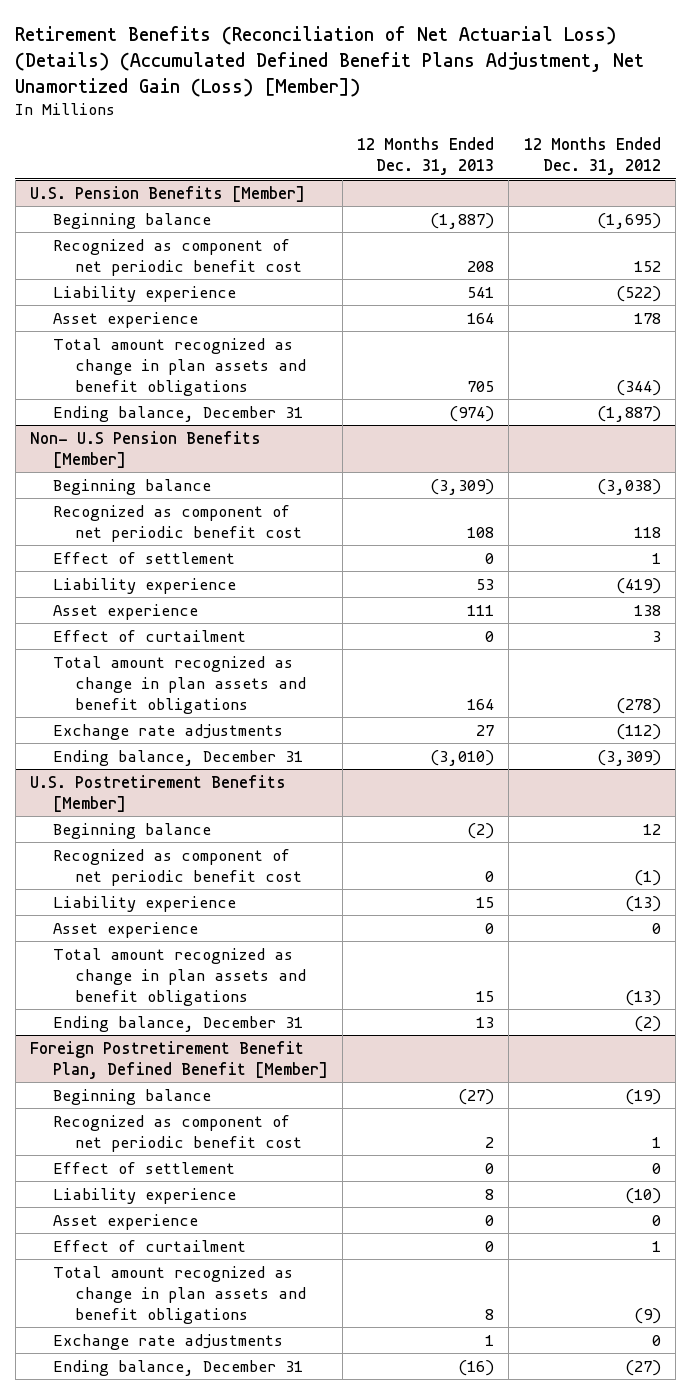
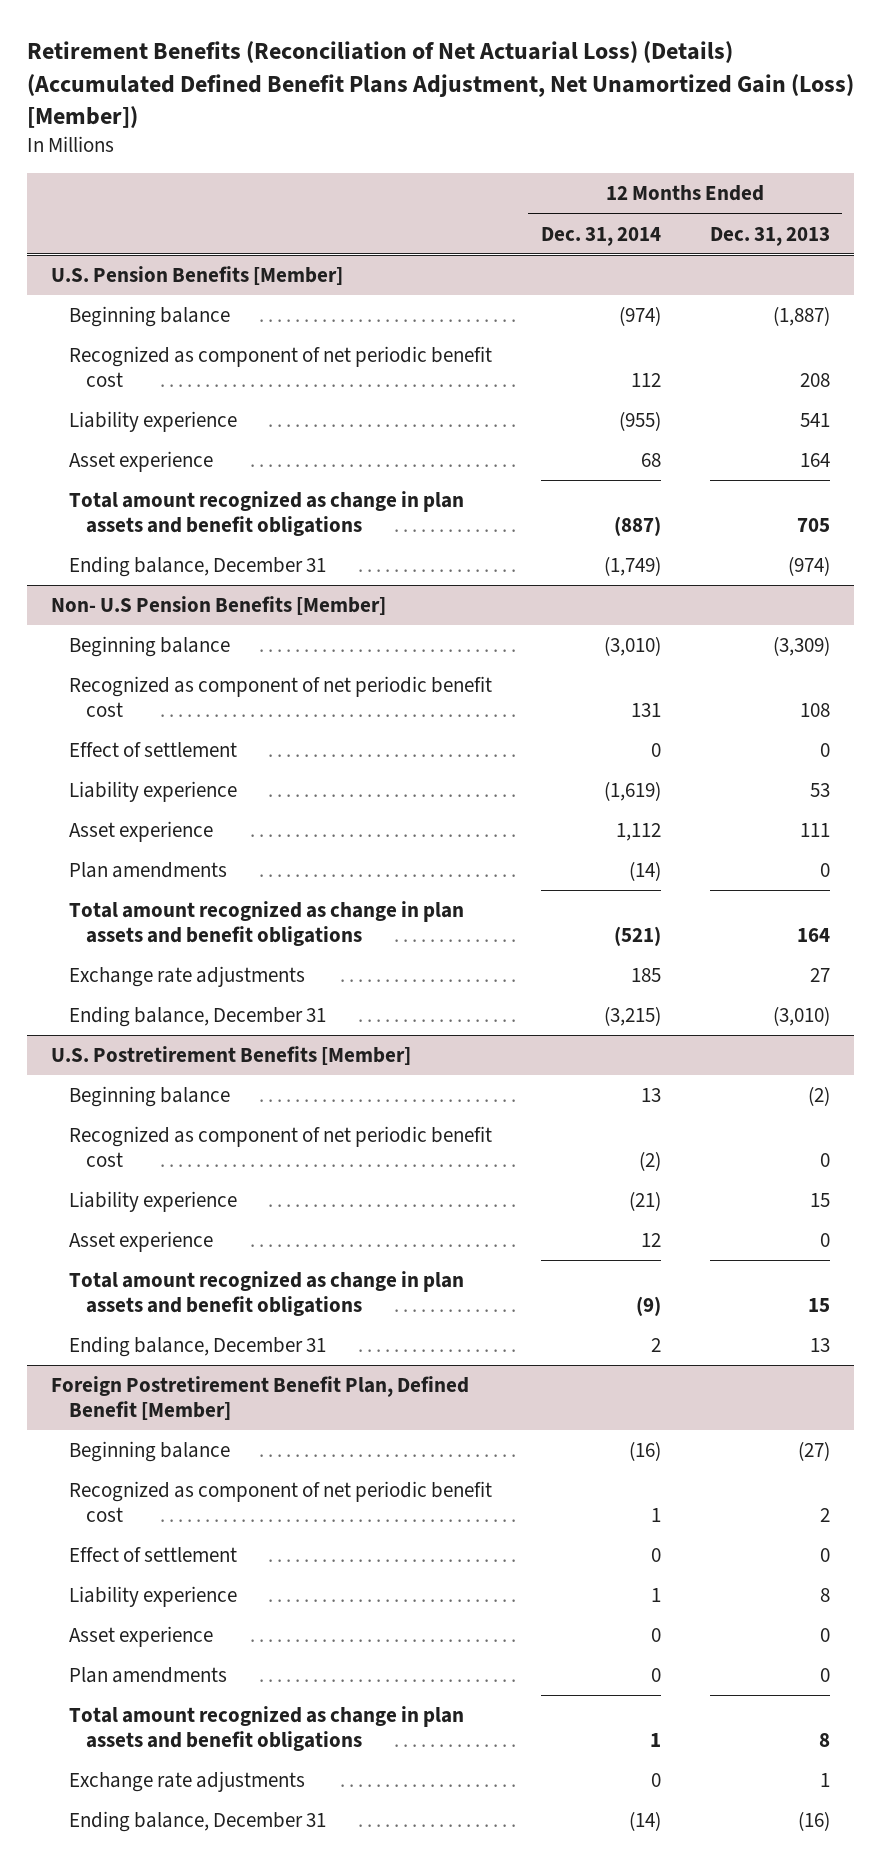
- | 12 Months Ended Dec. 31, 2013 | 12 Months Ended Dec. 31, 2012
+ | 12 Months Ended Dec. 31, 2014 | 12 Months Ended Dec. 31, 2013
@ Non- U.S Pension Benefits [Member]
- Effect of curtailment | 0 | 3
+ Plan amendments | (14) | 0
@ Foreign Postretirement Benefit Plan, Defined Benefit [Member]
- Effect of curtailment | 0 | 1
+ Plan amendments | 0 | 0

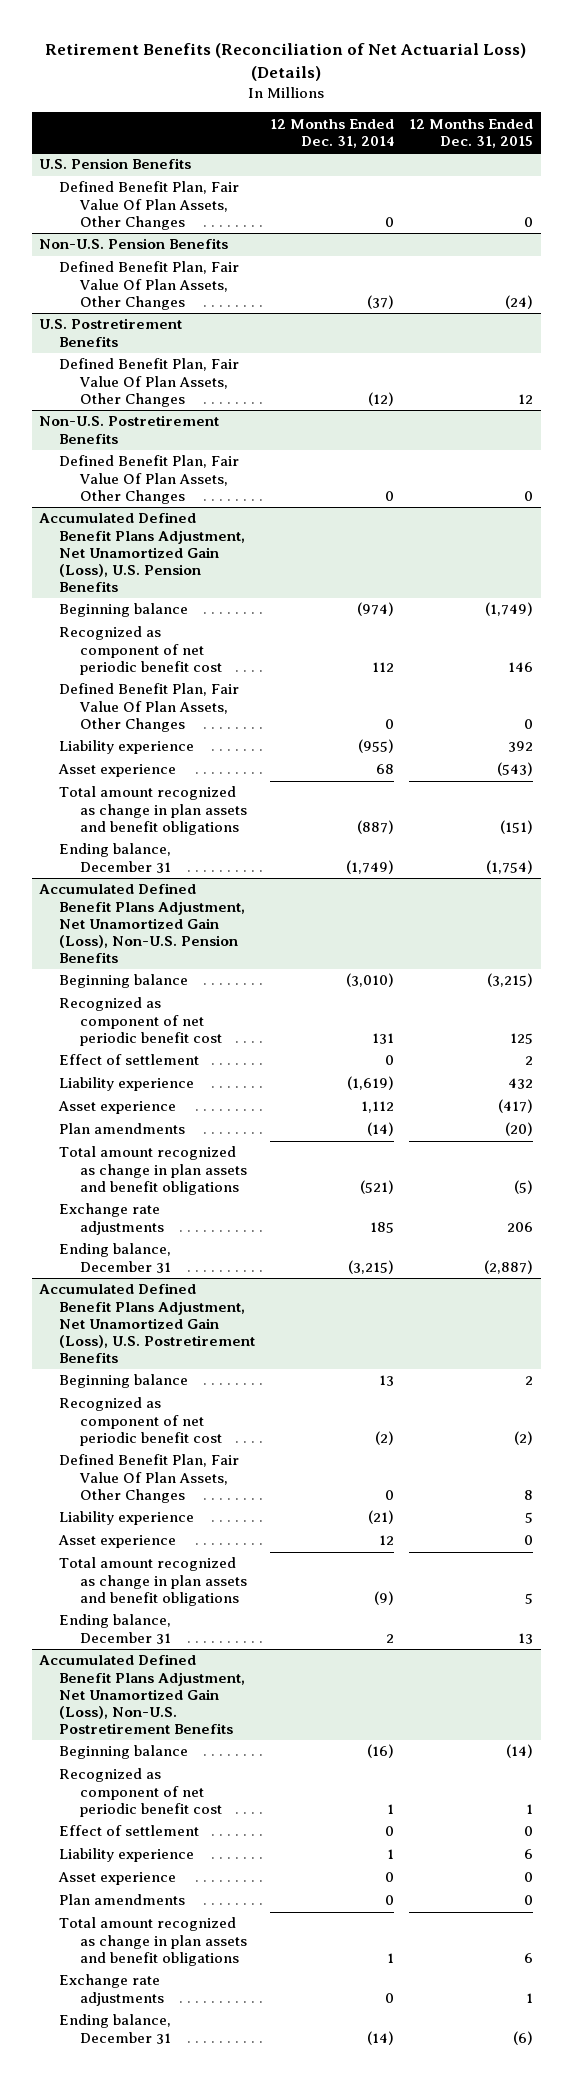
- Retirement Benefits (Reconciliation of Net Actuarial Loss) (Details) (Accumulated Defined Benefit Plans Adjustment, Net Unamortized Gain (Loss) [Member])
+ Retirement Benefits (Reconciliation of Net Actuarial Loss) (Details)
- | 12 Months Ended Dec. 31, 2014 | 12 Months Ended Dec. 31, 2013
+ | 12 Months Ended Dec. 31, 2014 | 12 Months Ended Dec. 31, 2015
- U.S. Pension Benefits [Member]
+ U.S. Pension Benefits
+ Defined Benefit Plan, Fair Value Of Plan Assets, Other Changes | 0 | 0
+ Non-U.S. Pension Benefits
+ Defined Benefit Plan, Fair Value Of Plan Assets, Other Changes | (37) | (24)
+ U.S. Postretirement Benefits
+ Defined Benefit Plan, Fair Value Of Plan Assets, Other Changes | (12) | 12
+ Non-U.S. Postretirement Benefits
+ Defined Benefit Plan, Fair Value Of Plan Assets, Other Changes | 0 | 0
+ Accumulated Defined Benefit Plans Adjustment, Net Unamortized Gain (Loss), U.S. Pension Benefits
+ Defined Benefit Plan, Fair Value Of Plan Assets, Other Changes | 0 | 0
- Non- U.S Pension Benefits [Member]
+ Accumulated Defined Benefit Plans Adjustment, Net Unamortized Gain (Loss), Non-U.S. Pension Benefits
- U.S. Postretirement Benefits [Member]
+ Accumulated Defined Benefit Plans Adjustment, Net Unamortized Gain (Loss), U.S. Postretirement Benefits
+ Defined Benefit Plan, Fair Value Of Plan Assets, Other Changes | 0 | 8
- Foreign Postretirement Benefit Plan, Defined Benefit [Member]
+ Accumulated Defined Benefit Plans Adjustment, Net Unamortized Gain (Loss), Non-U.S. Postretirement Benefits

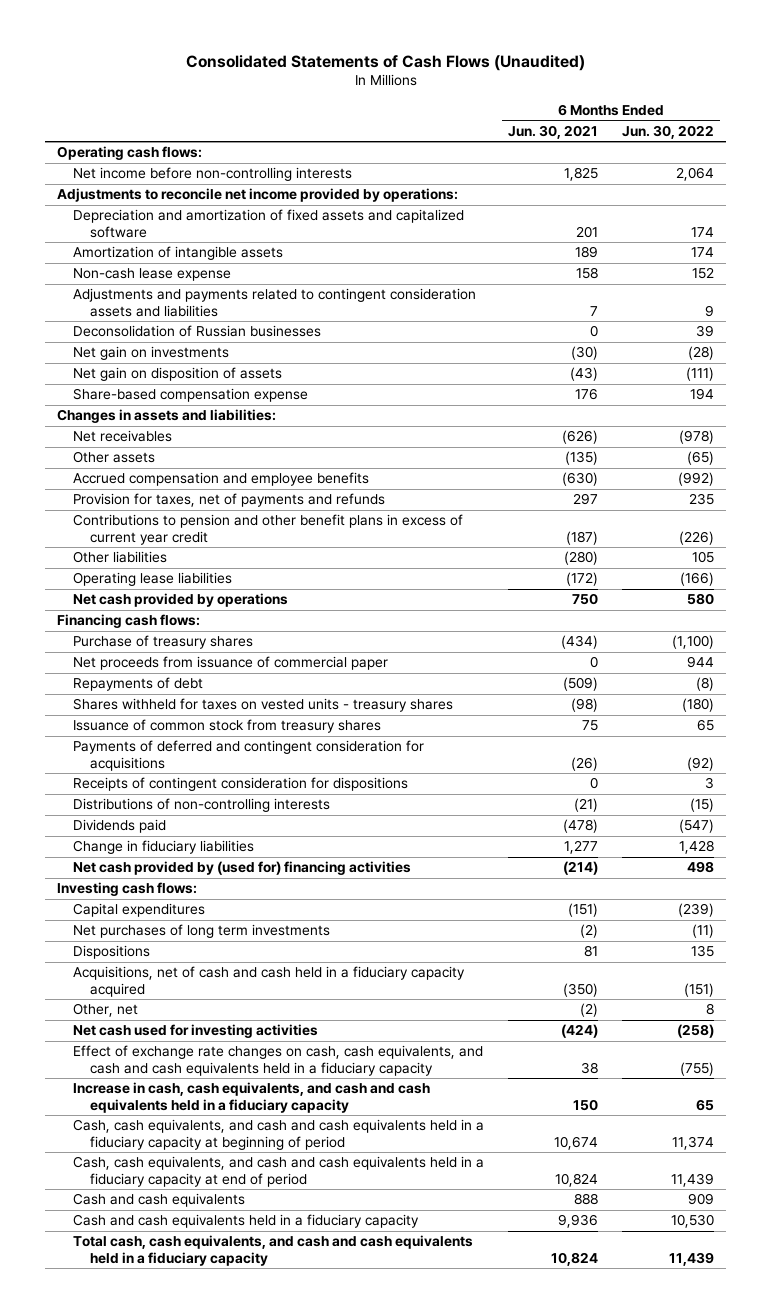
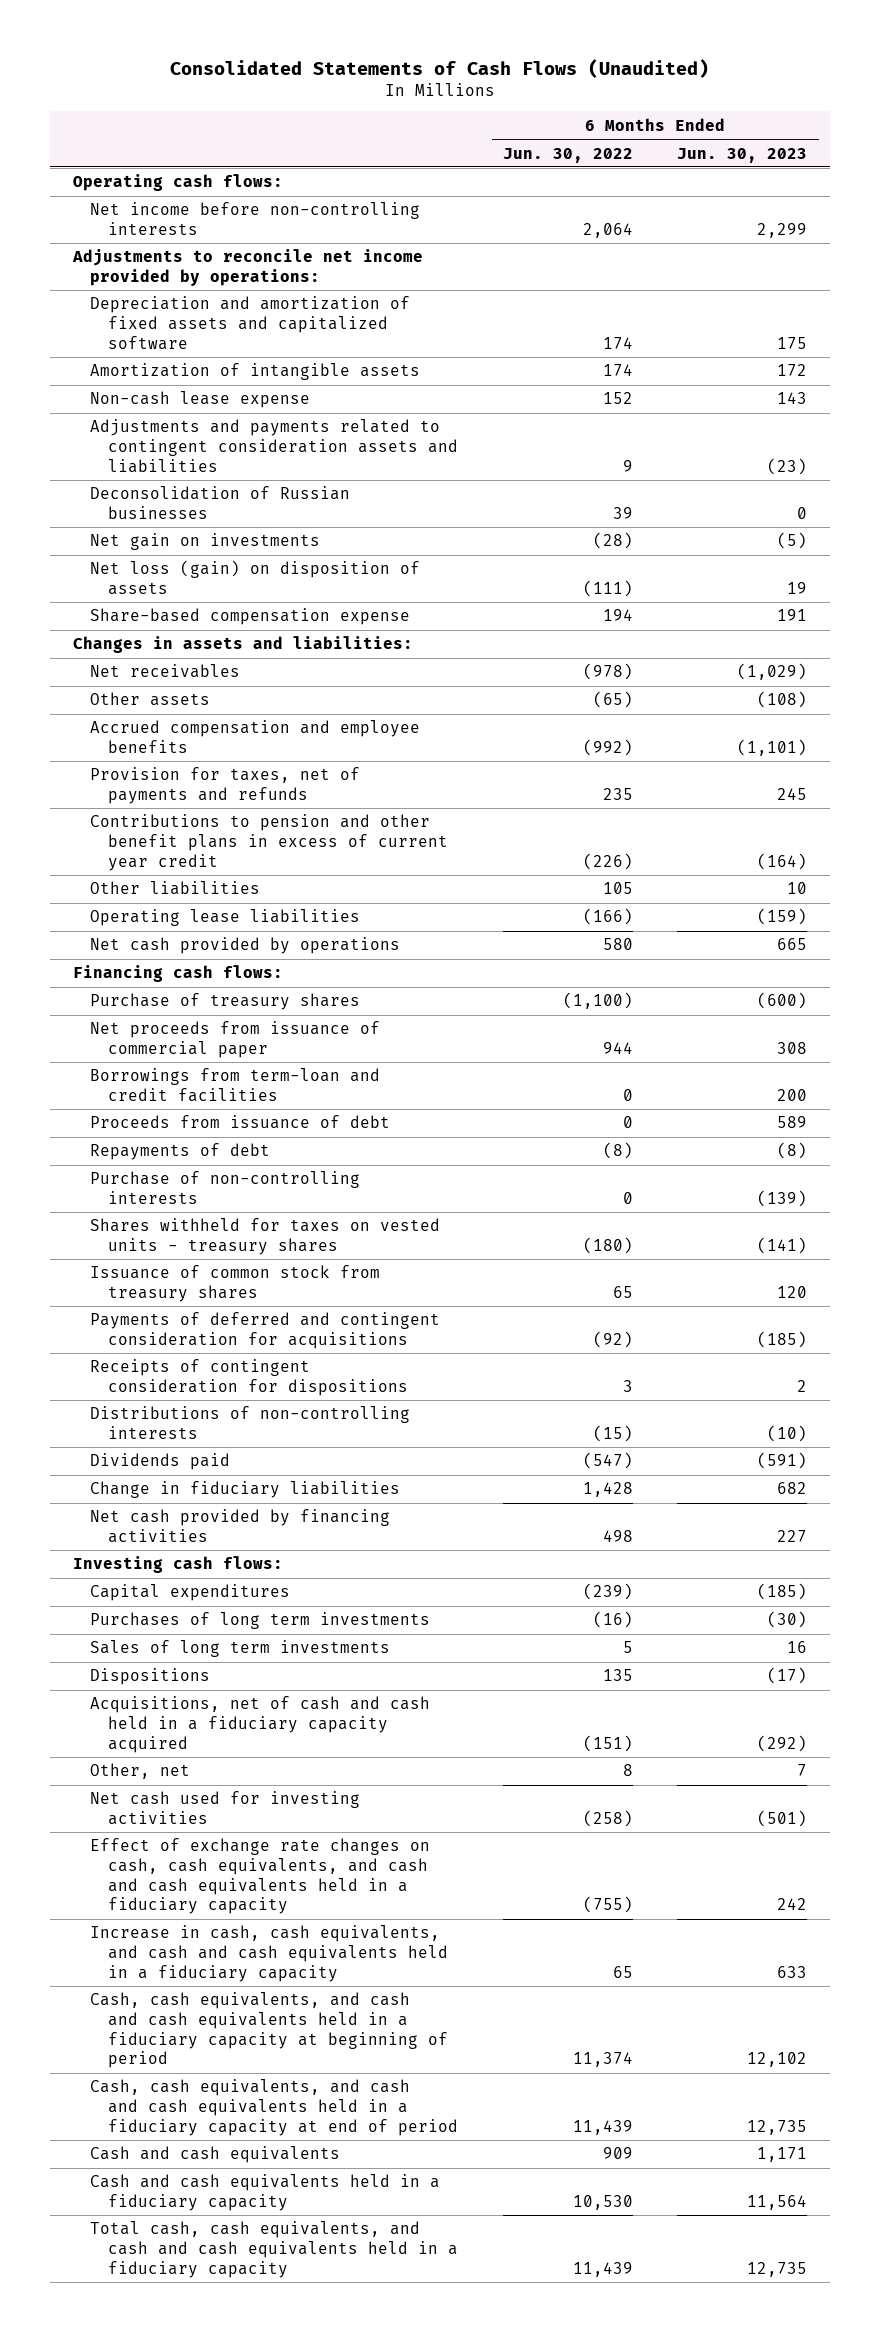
- | 6 Months Ended Jun. 30, 2021 | 6 Months Ended Jun. 30, 2022
+ | 6 Months Ended Jun. 30, 2022 | 6 Months Ended Jun. 30, 2023
- Net gain on disposition of assets | (43) | (111)
+ Net loss (gain) on disposition of assets | (111) | 19
+ Borrowings from term-loan and credit facilities | 0 | 200
+ Proceeds from issuance of debt | 0 | 589
+ Purchase of non-controlling interests | 0 | (139)
- Net cash provided by (used for) financing activities | (214) | 498
+ Net cash provided by financing activities | 498 | 227
- Net purchases of long term investments | (2) | (11)
+ Purchases of long term investments | (16) | (30)
+ Sales of long term investments | 5 | 16

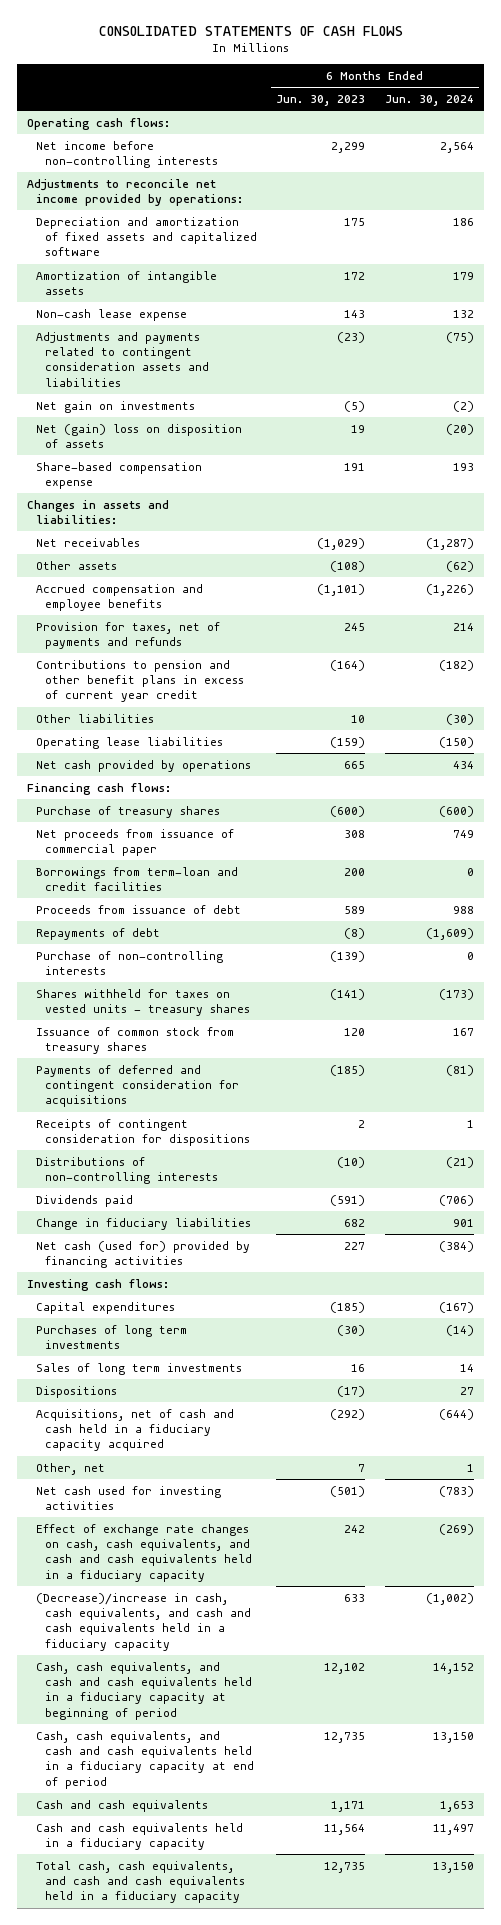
- Consolidated Statements of Cash Flows (Unaudited)
+ CONSOLIDATED STATEMENTS OF CASH FLOWS
- | 6 Months Ended Jun. 30, 2022 | 6 Months Ended Jun. 30, 2023
+ | 6 Months Ended Jun. 30, 2023 | 6 Months Ended Jun. 30, 2024
- Deconsolidation of Russian businesses | 39 | 0
- Net loss (gain) on disposition of assets | (111) | 19
+ Net (gain) loss on disposition of assets | 19 | (20)
- Net cash provided by financing activities | 498 | 227
+ Net cash (used for) provided by financing activities | 227 | (384)
- Increase in cash, cash equivalents, and cash and cash equivalents held in a fiduciary capacity | 65 | 633
+ (Decrease)/increase in cash, cash equivalents, and cash and cash equivalents held in a fiduciary capacity | 633 | (1,002)

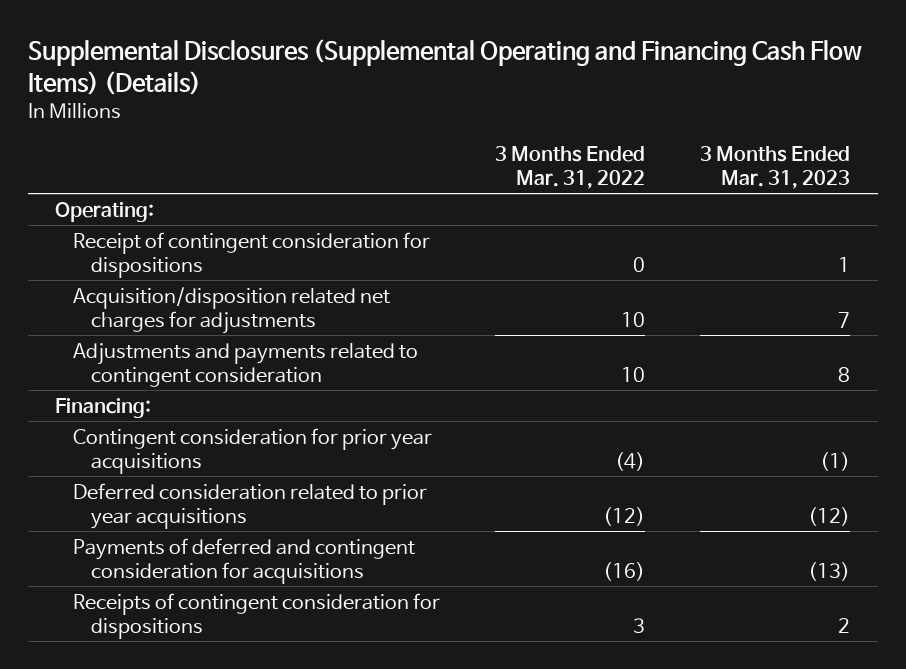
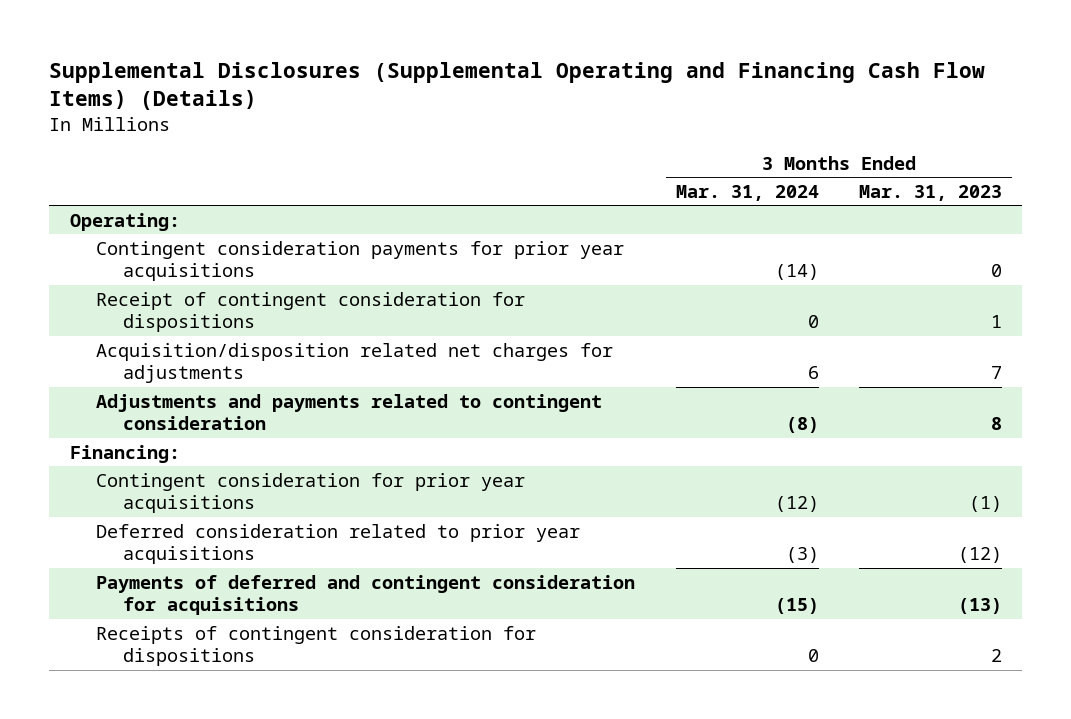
- | 3 Months Ended Mar. 31, 2022 | 3 Months Ended Mar. 31, 2023
+ | 3 Months Ended Mar. 31, 2024 | 3 Months Ended Mar. 31, 2023
+ Contingent consideration payments for prior year acquisitions | (14) | 0

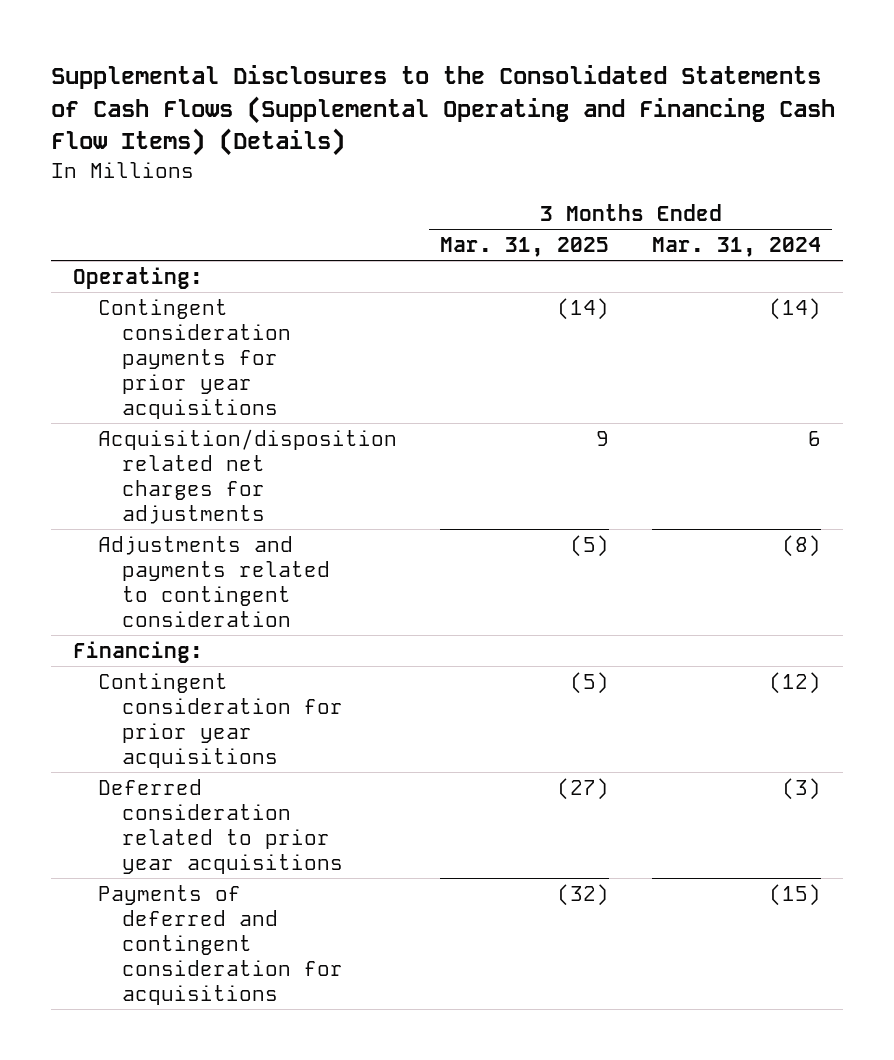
- Supplemental Disclosures (Supplemental Operating and Financing Cash Flow Items) (Details)
+ Supplemental Disclosures to the Consolidated Statements of Cash Flows (Supplemental Operating and Financing Cash Flow Items) (Details)
- | 3 Months Ended Mar. 31, 2024 | 3 Months Ended Mar. 31, 2023
+ | 3 Months Ended Mar. 31, 2025 | 3 Months Ended Mar. 31, 2024
- Receipt of contingent consideration for dispositions | 0 | 1
- Receipts of contingent consideration for dispositions | 0 | 2

